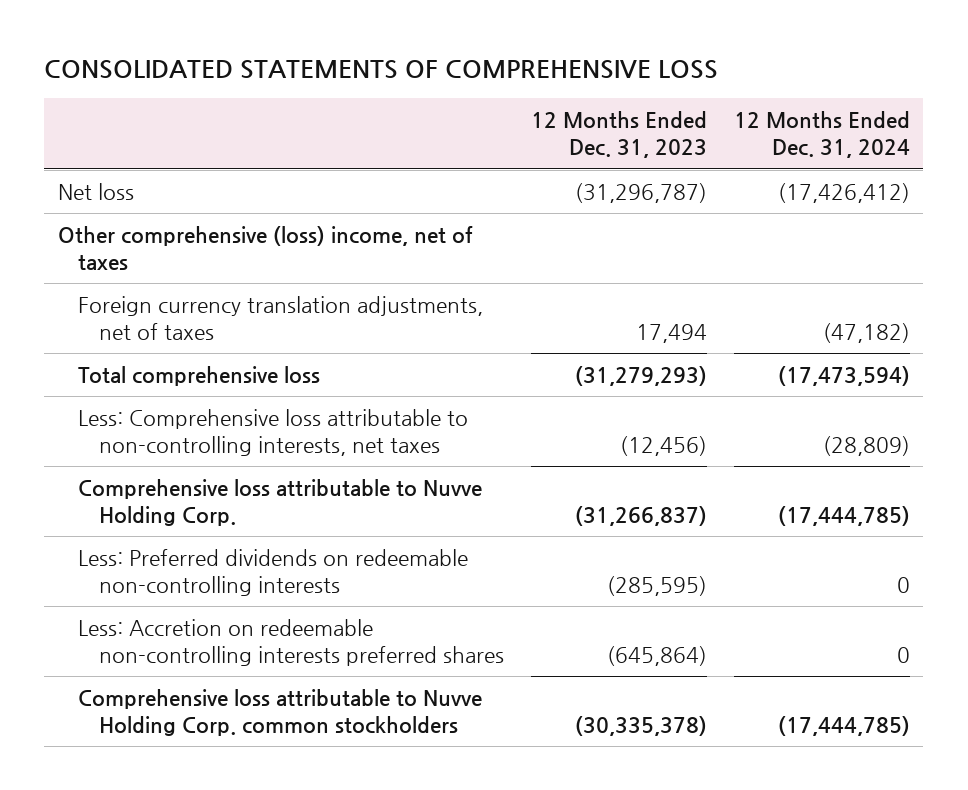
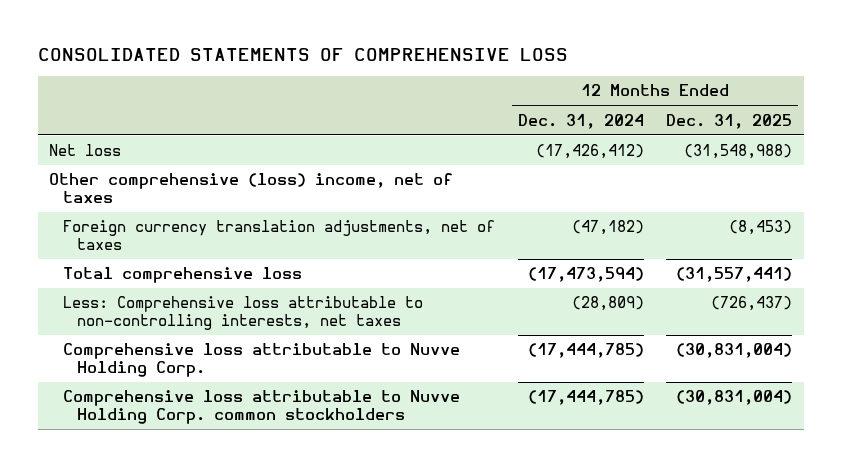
- | 12 Months Ended Dec. 31, 2023 | 12 Months Ended Dec. 31, 2024
+ | 12 Months Ended Dec. 31, 2024 | 12 Months Ended Dec. 31, 2025
- Less: Preferred dividends on redeemable non-controlling interests | (285,595) | 0
- Less: Accretion on redeemable non-controlling interests preferred shares | (645,864) | 0

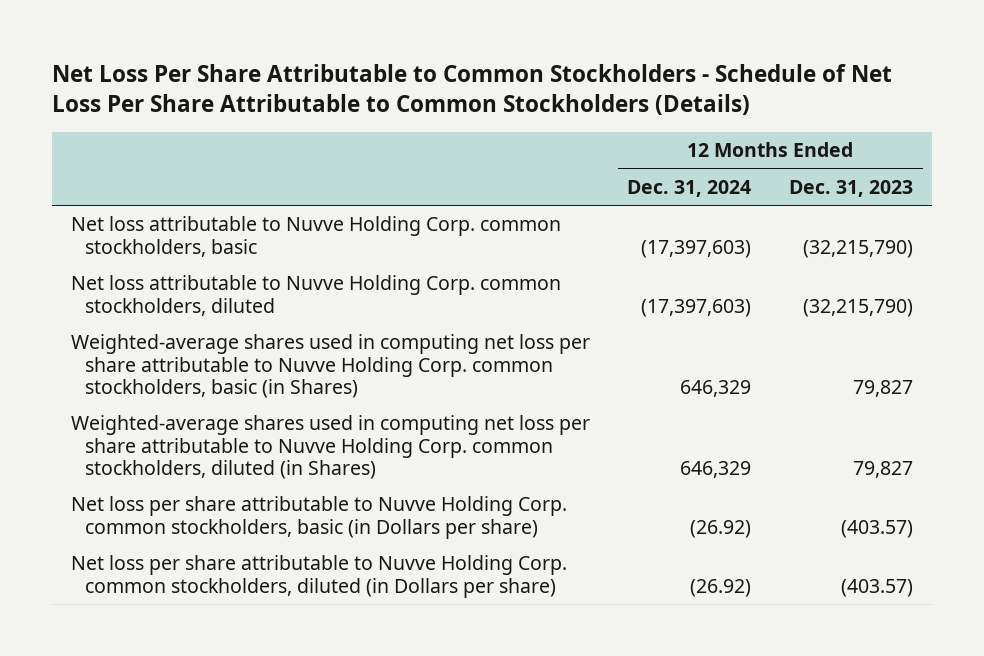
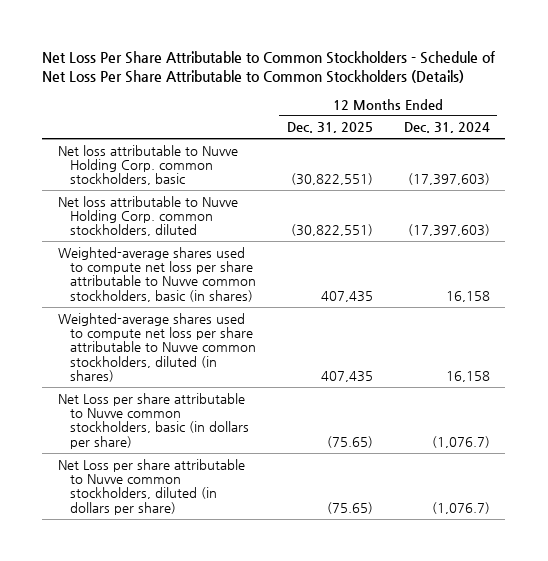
- | 12 Months Ended Dec. 31, 2024 | 12 Months Ended Dec. 31, 2023
+ | 12 Months Ended Dec. 31, 2025 | 12 Months Ended Dec. 31, 2024
- Weighted-average shares used in computing net loss per share attributable to Nuvve Holding Corp. common stockholders, basic (in Shares) | 646,329 | 79,827
- Weighted-average shares used in computing net loss per share attributable to Nuvve Holding Corp. common stockholders, diluted (in Shares) | 646,329 | 79,827
- Net loss per share attributable to Nuvve Holding Corp. common stockholders, basic (in Dollars per share) | (26.92) | (403.57)
- Net loss per share attributable to Nuvve Holding Corp. common stockholders, diluted (in Dollars per share) | (26.92) | (403.57)
+ Weighted-average shares used to compute net loss per share attributable to Nuvve common stockholders, basic (in shares) | 407,435 | 16,158
+ Weighted-average shares used to compute net loss per share attributable to Nuvve common stockholders, diluted (in shares) | 407,435 | 16,158
+ Net Loss per share attributable to Nuvve common stockholders, basic (in dollars per share) | (75.65) | (1,076.7)
+ Net Loss per share attributable to Nuvve common stockholders, diluted (in dollars per share) | (75.65) | (1,076.7)

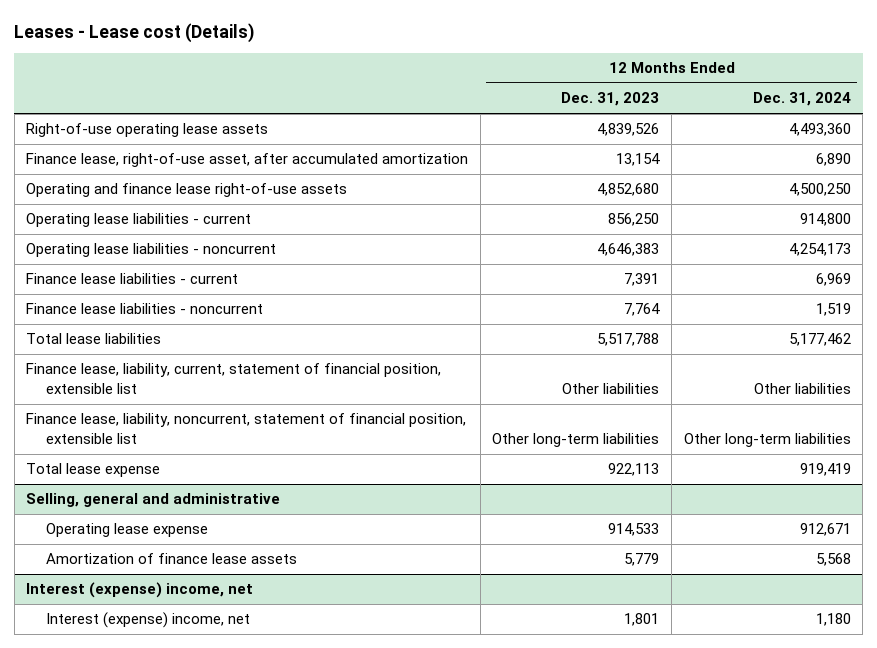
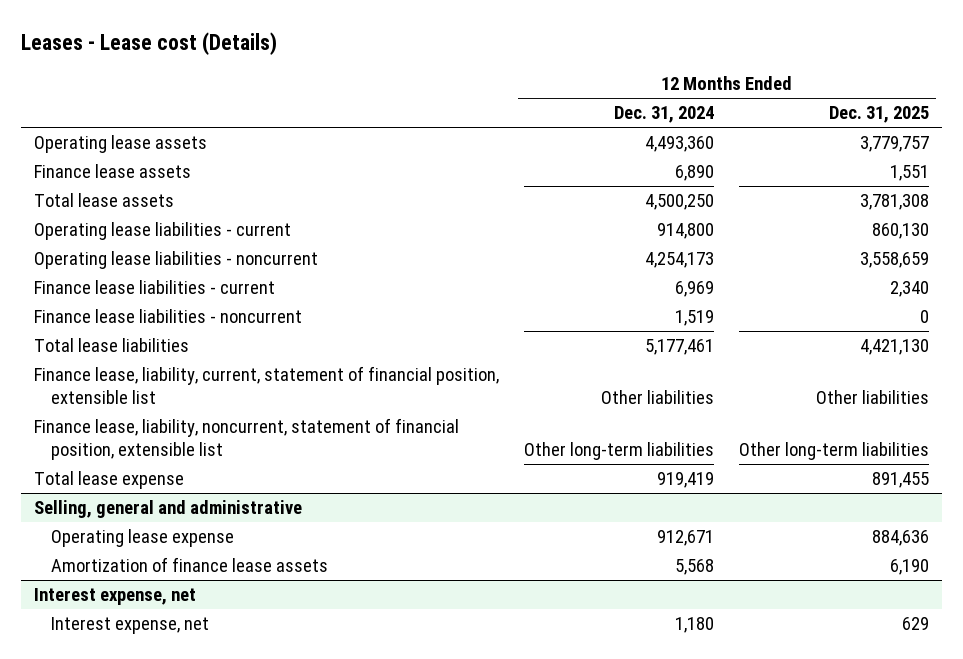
- | 12 Months Ended Dec. 31, 2023 | 12 Months Ended Dec. 31, 2024
+ | 12 Months Ended Dec. 31, 2024 | 12 Months Ended Dec. 31, 2025
- Right-of-use operating lease assets | 4,839,526 | 4,493,360
- Finance lease, right-of-use asset, after accumulated amortization | 13,154 | 6,890
- Operating and finance lease right-of-use assets | 4,852,680 | 4,500,250
+ Operating lease assets | 4,493,360 | 3,779,757
+ Finance lease assets | 6,890 | 1,551
+ Total lease assets | 4,500,250 | 3,781,308
- Total lease liabilities | 5,517,788 | 5,177,462
+ Total lease liabilities | 5,177,461 | 4,421,130
- Interest (expense) income, net
- Interest (expense) income, net | 1,801 | 1,180
+ Interest expense, net
+ Interest expense, net | 1,180 | 629

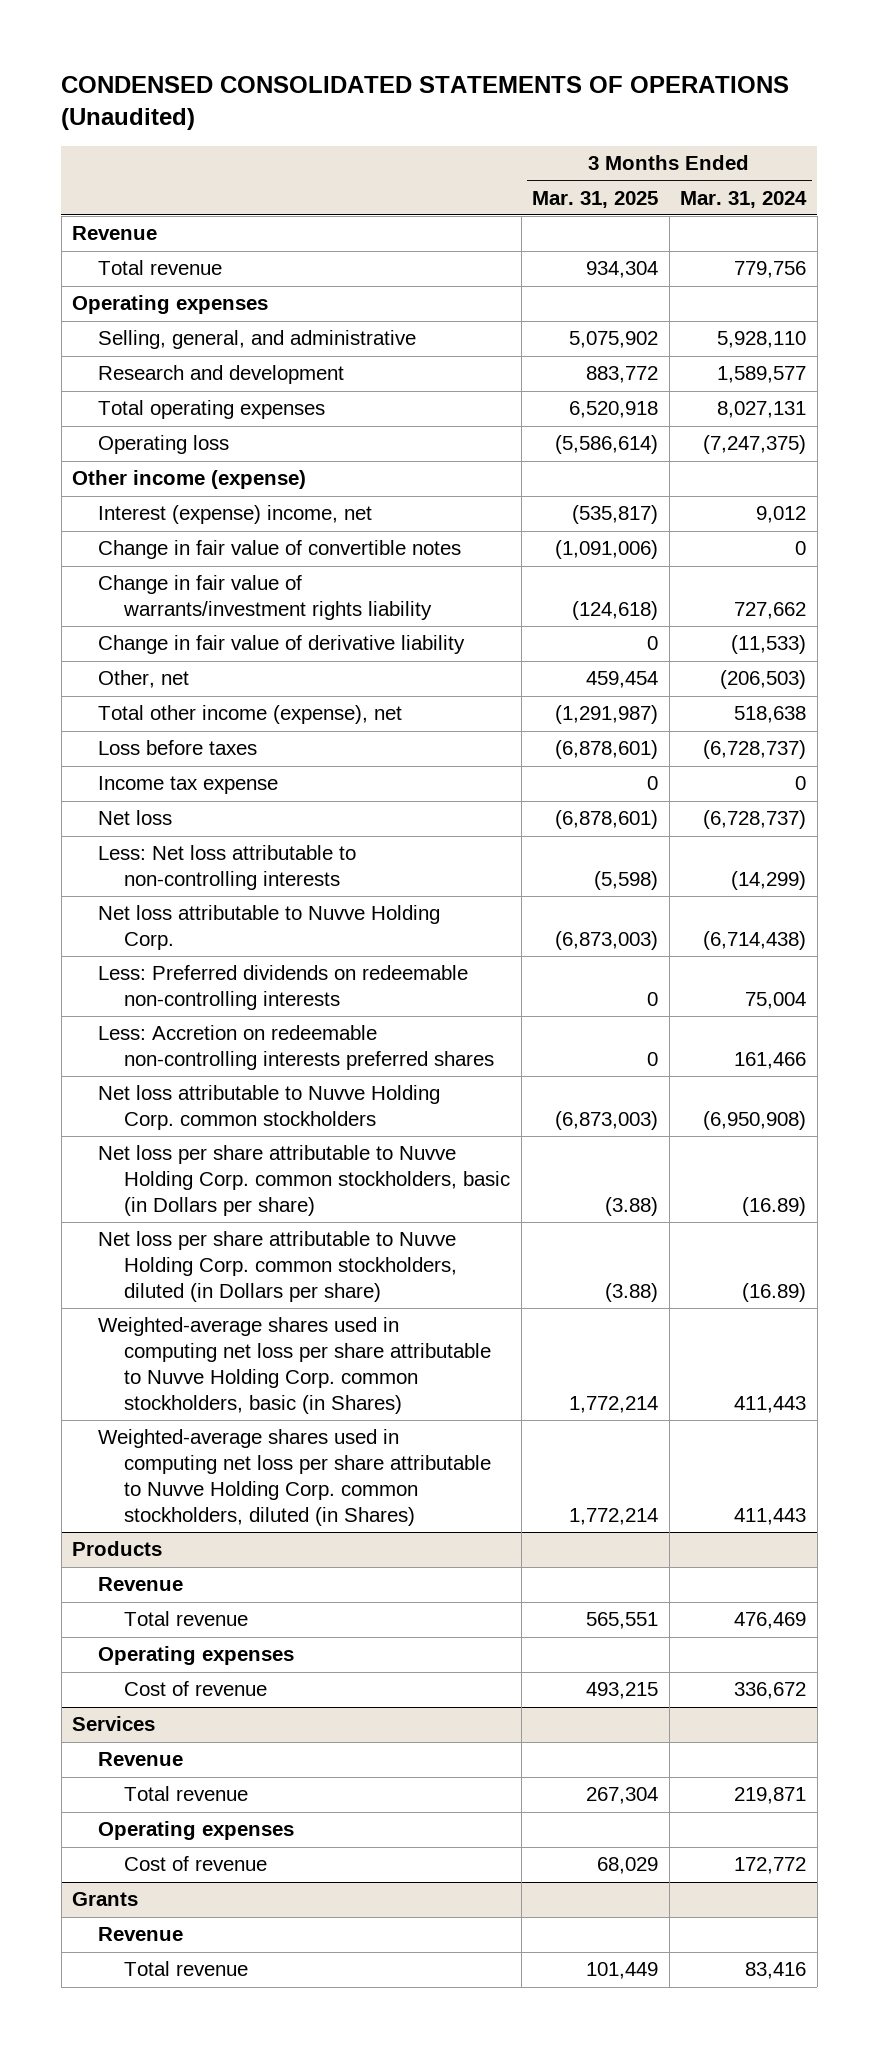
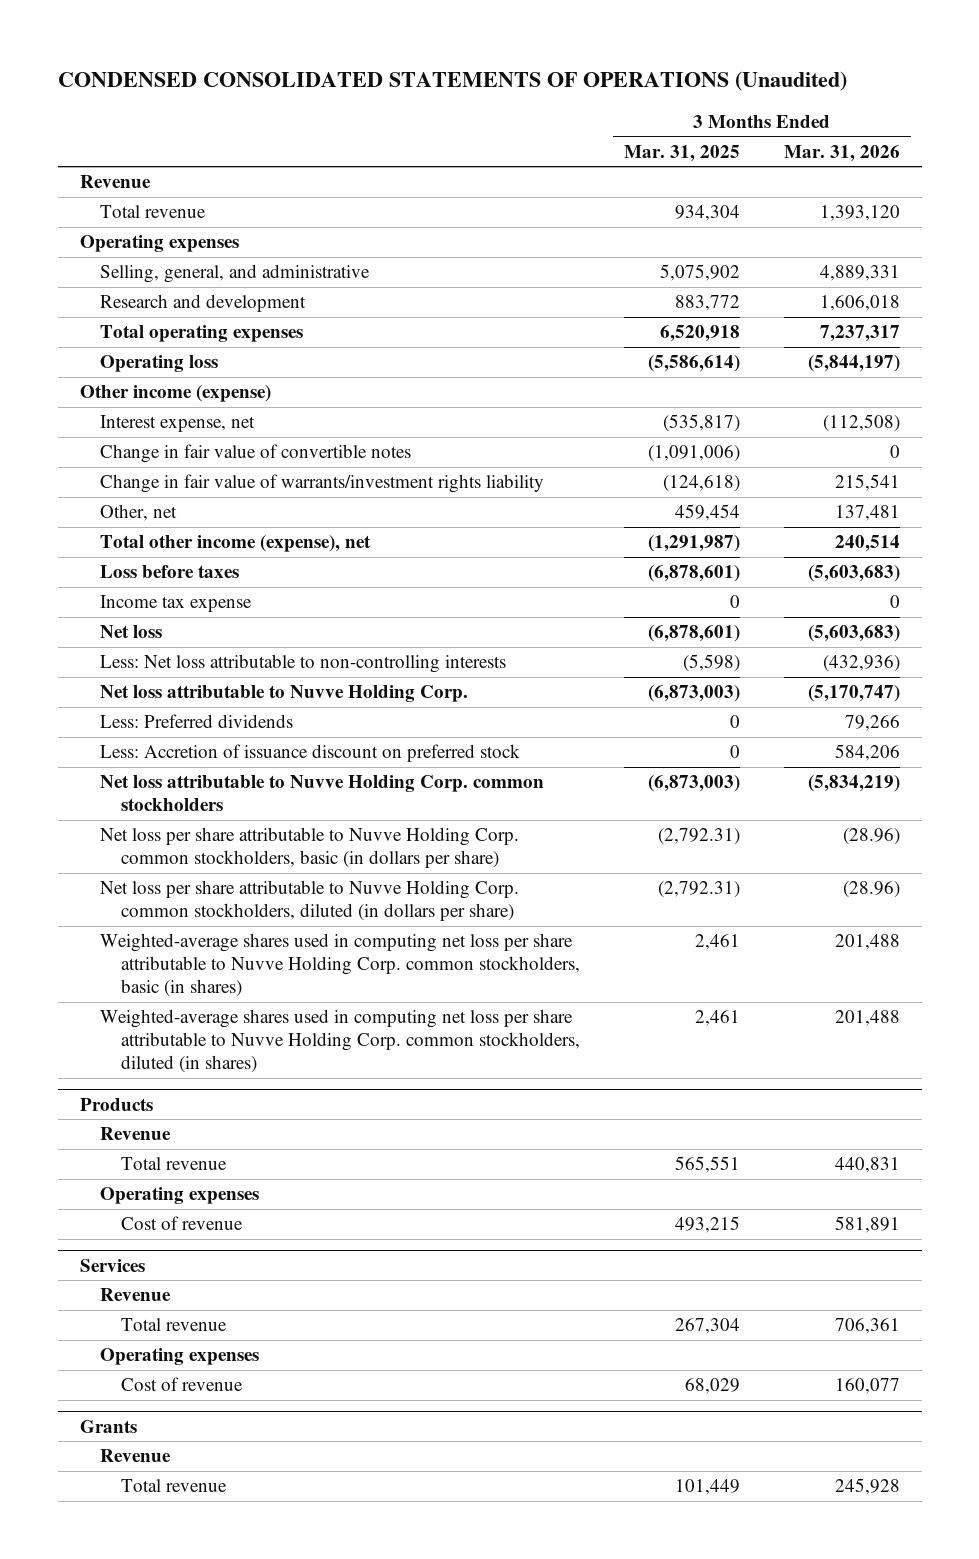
- | 3 Months Ended Mar. 31, 2025 | 3 Months Ended Mar. 31, 2024
+ | 3 Months Ended Mar. 31, 2025 | 3 Months Ended Mar. 31, 2026
- Interest (expense) income, net | (535,817) | 9,012
+ Interest expense, net | (535,817) | (112,508)
- Change in fair value of derivative liability | 0 | (11,533)
- Less: Preferred dividends on redeemable non-controlling interests | 0 | 75,004
- Less: Accretion on redeemable non-controlling interests preferred shares | 0 | 161,466
+ Less: Preferred dividends | 0 | 79,266
+ Less: Accretion of issuance discount on preferred stock | 0 | 584,206
- Net loss per share attributable to Nuvve Holding Corp. common stockholders, basic (in Dollars per share) | (3.88) | (16.89)
- Net loss per share attributable to Nuvve Holding Corp. common stockholders, diluted (in Dollars per share) | (3.88) | (16.89)
- Weighted-average shares used in computing net loss per share attributable to Nuvve Holding Corp. common stockholders, basic (in Shares) | 1,772,214 | 411,443
- Weighted-average shares used in computing net loss per share attributable to Nuvve Holding Corp. common stockholders, diluted (in Shares) | 1,772,214 | 411,443
+ Net loss per share attributable to Nuvve Holding Corp. common stockholders, basic (in dollars per share) | (2,792.31) | (28.96)
+ Net loss per share attributable to Nuvve Holding Corp. common stockholders, diluted (in dollars per share) | (2,792.31) | (28.96)
+ Weighted-average shares used in computing net loss per share attributable to Nuvve Holding Corp. common stockholders, basic (in shares) | 2,461 | 201,488
+ Weighted-average shares used in computing net loss per share attributable to Nuvve Holding Corp. common stockholders, diluted (in shares) | 2,461 | 201,488

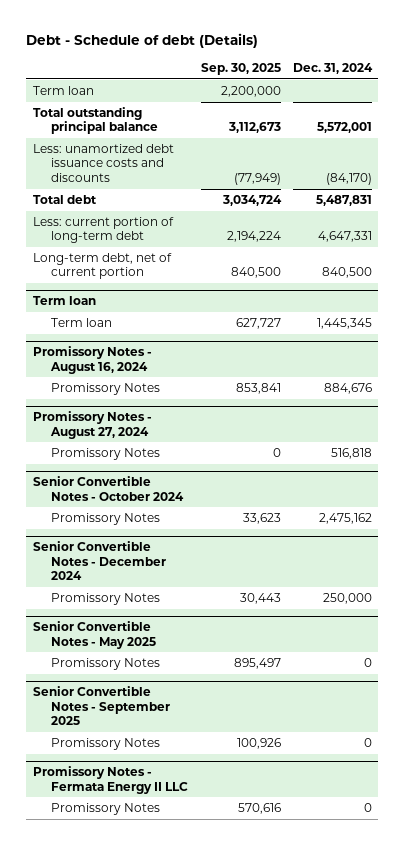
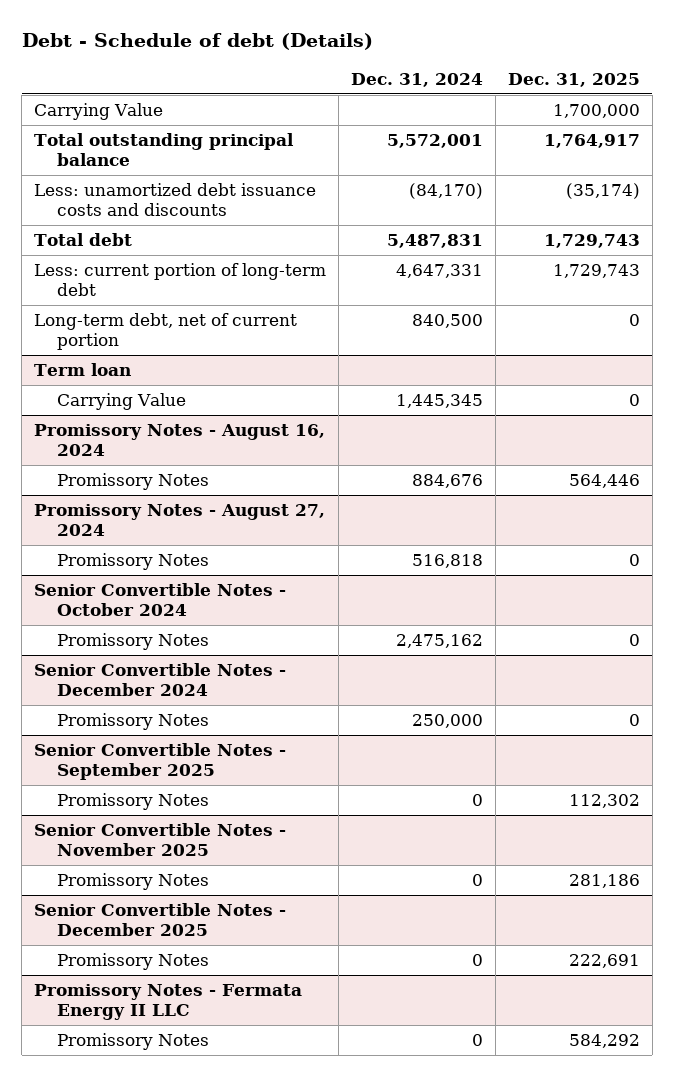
- | Sep. 30, 2025 | Dec. 31, 2024
+ | Dec. 31, 2024 | Dec. 31, 2025
- Term loan | 2,200,000 |
+ Carrying Value | | 1,700,000
@ Term loan
- Term loan | 627,727 | 1,445,345
+ Carrying Value | 1,445,345 | 0
- Senior Convertible Notes - May 2025
- Promissory Notes | 895,497 | 0
+ Senior Convertible Notes - November 2025
+ Promissory Notes | 0 | 281,186
+ Senior Convertible Notes - December 2025
+ Promissory Notes | 0 | 222,691

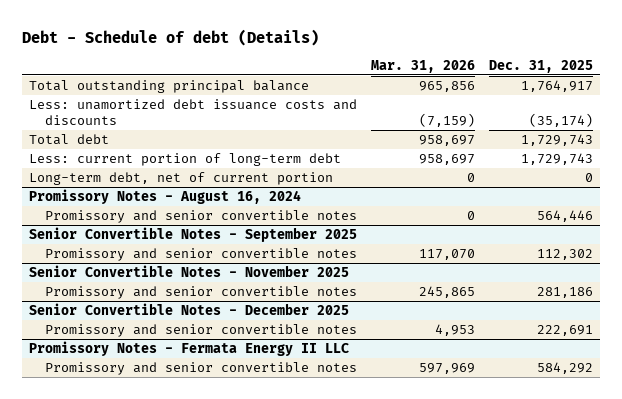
- | Dec. 31, 2024 | Dec. 31, 2025
+ | Mar. 31, 2026 | Dec. 31, 2025
- Carrying Value | | 1,700,000
- Term loan
- Carrying Value | 1,445,345 | 0
@ Promissory Notes - August 16, 2024
- Promissory Notes | 884,676 | 564,446
- Promissory Notes - August 27, 2024
- Promissory Notes | 516,818 | 0
- Senior Convertible Notes - October 2024
- Promissory Notes | 2,475,162 | 0
- Senior Convertible Notes - December 2024
- Promissory Notes | 250,000 | 0
@ Promissory Notes - August 16, 2024
+ Promissory and senior convertible notes | 0 | 564,446
@ Senior Convertible Notes - September 2025
- Promissory Notes | 0 | 112,302
+ Promissory and senior convertible notes | 117,070 | 112,302
@ Senior Convertible Notes - November 2025
- Promissory Notes | 0 | 281,186
+ Promissory and senior convertible notes | 245,865 | 281,186
@ Senior Convertible Notes - December 2025
- Promissory Notes | 0 | 222,691
+ Promissory and senior convertible notes | 4,953 | 222,691
@ Promissory Notes - Fermata Energy II LLC
- Promissory Notes | 0 | 584,292
+ Promissory and senior convertible notes | 597,969 | 584,292

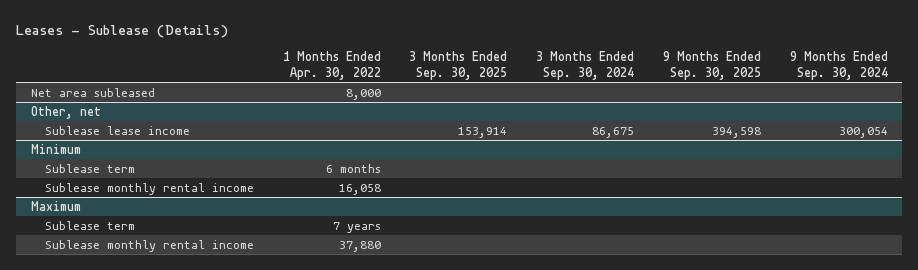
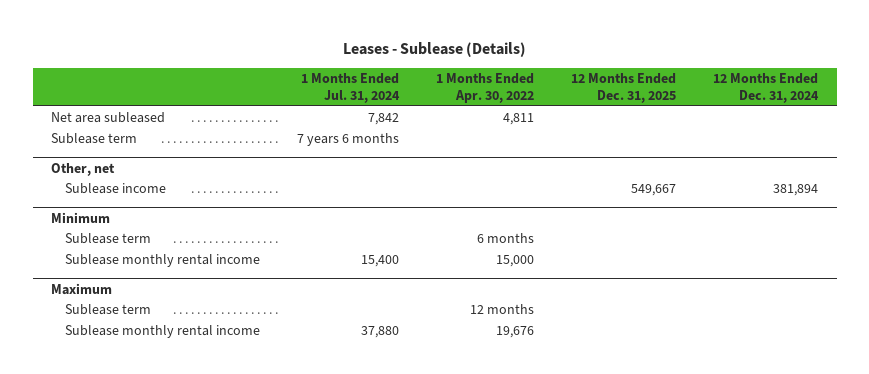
- | 1 Months Ended Apr. 30, 2022 | 3 Months Ended Sep. 30, 2025 | 3 Months Ended Sep. 30, 2024 | 9 Months Ended Sep. 30, 2025 | 9 Months Ended Sep. 30, 2024
+ | 1 Months Ended Jul. 31, 2024 | 1 Months Ended Apr. 30, 2022 | 12 Months Ended Dec. 31, 2025 | 12 Months Ended Dec. 31, 2024
- Net area subleased | 8,000 | | | |
+ Net area subleased | 7,842 | 4,811 | |
+ Sublease term | 7 years 6 months | | |
@ Other, net
- Sublease lease income | | 153,914 | 86,675 | 394,598 | 300,054
+ Sublease income | | | 549,667 | 381,894
@ Minimum
- Sublease monthly rental income | 16,058 | | | |
+ Sublease monthly rental income | 15,400 | 15,000 | |
@ Maximum
- Sublease term | 7 years | | | |
- Sublease monthly rental income | 37,880 | | | |
+ Sublease term | | 12 months | |
+ Sublease monthly rental income | 37,880 | 19,676 | |

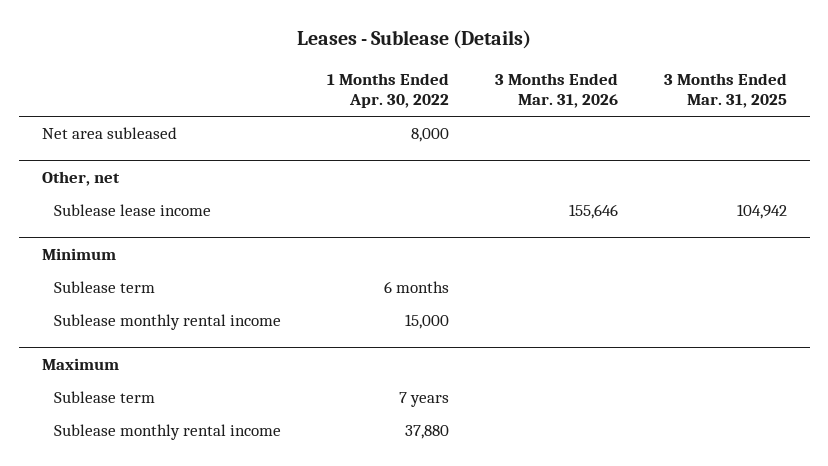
- | 1 Months Ended Jul. 31, 2024 | 1 Months Ended Apr. 30, 2022 | 12 Months Ended Dec. 31, 2025 | 12 Months Ended Dec. 31, 2024
+ | 1 Months Ended Apr. 30, 2022 | 3 Months Ended Mar. 31, 2026 | 3 Months Ended Mar. 31, 2025
- Net area subleased | 7,842 | 4,811 | |
- Sublease term | 7 years 6 months | | |
+ Net area subleased | 8,000 | |
@ Other, net
- Sublease income | | | 549,667 | 381,894
+ Sublease lease income | | 155,646 | 104,942
@ Maximum
- Sublease term | | 12 months | |
- Sublease monthly rental income | 37,880 | 19,676 | |
+ Sublease term | 7 years | |
+ Sublease monthly rental income | 37,880 | |

